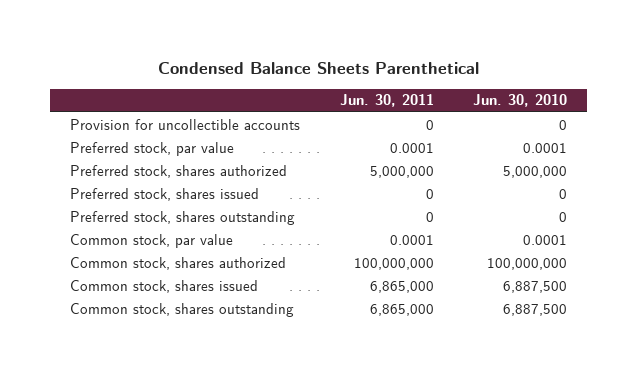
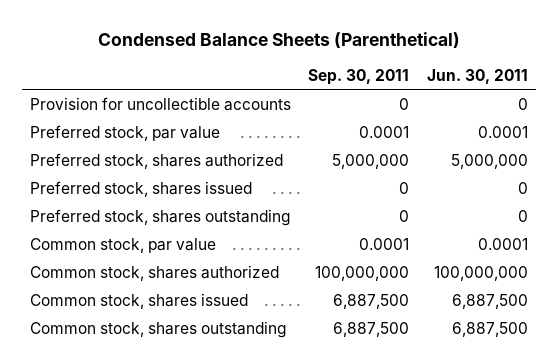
- Condensed Balance Sheets Parenthetical
+ Condensed Balance Sheets (Parenthetical)
- | Jun. 30, 2011 | Jun. 30, 2010
+ | Sep. 30, 2011 | Jun. 30, 2011
- Common stock, shares issued | 6,865,000 | 6,887,500
- Common stock, shares outstanding | 6,865,000 | 6,887,500
+ Common stock, shares issued | 6,887,500 | 6,887,500
+ Common stock, shares outstanding | 6,887,500 | 6,887,500

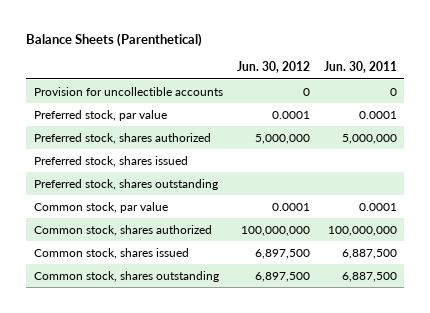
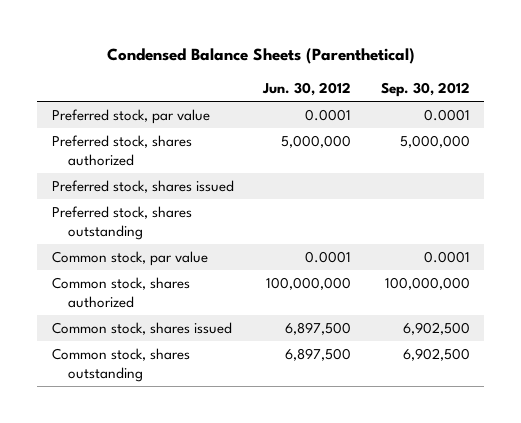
- Balance Sheets (Parenthetical)
+ Condensed Balance Sheets (Parenthetical)
- | Jun. 30, 2012 | Jun. 30, 2011
+ | Jun. 30, 2012 | Sep. 30, 2012
- Provision for uncollectible accounts | 0 | 0

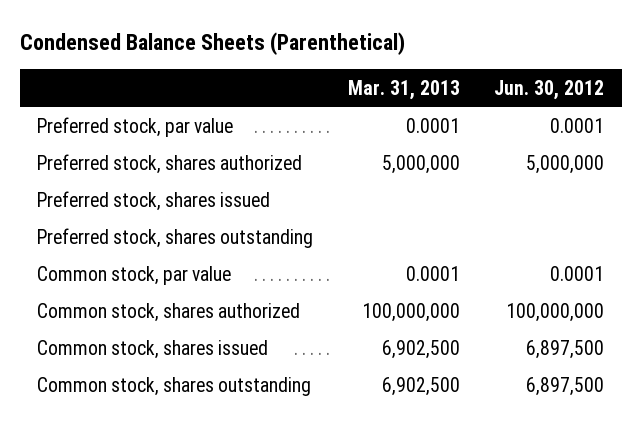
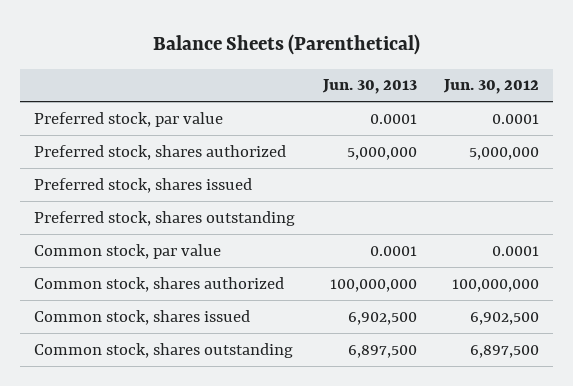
- Condensed Balance Sheets (Parenthetical)
+ Balance Sheets (Parenthetical)
- | Mar. 31, 2013 | Jun. 30, 2012
+ | Jun. 30, 2013 | Jun. 30, 2012
- Common stock, shares issued | 6,902,500 | 6,897,500
+ Common stock, shares issued | 6,902,500 | 6,902,500

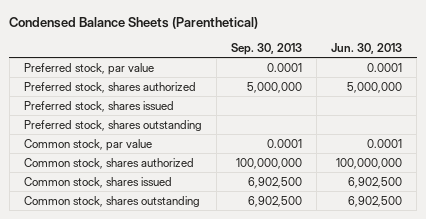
- Balance Sheets (Parenthetical)
+ Condensed Balance Sheets (Parenthetical)
- | Jun. 30, 2013 | Jun. 30, 2012
+ | Sep. 30, 2013 | Jun. 30, 2013
- Common stock, shares outstanding | 6,897,500 | 6,897,500
+ Common stock, shares outstanding | 6,902,500 | 6,902,500

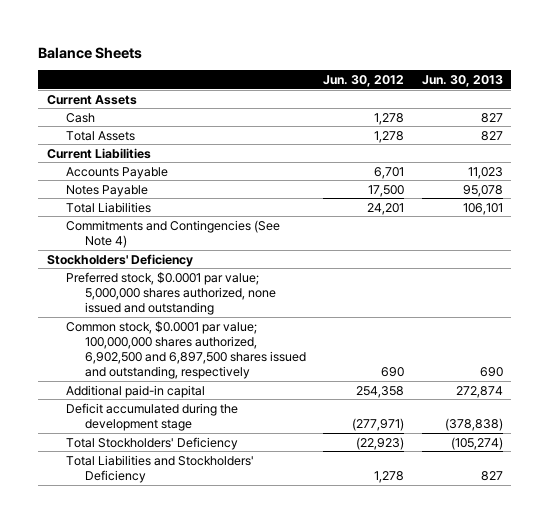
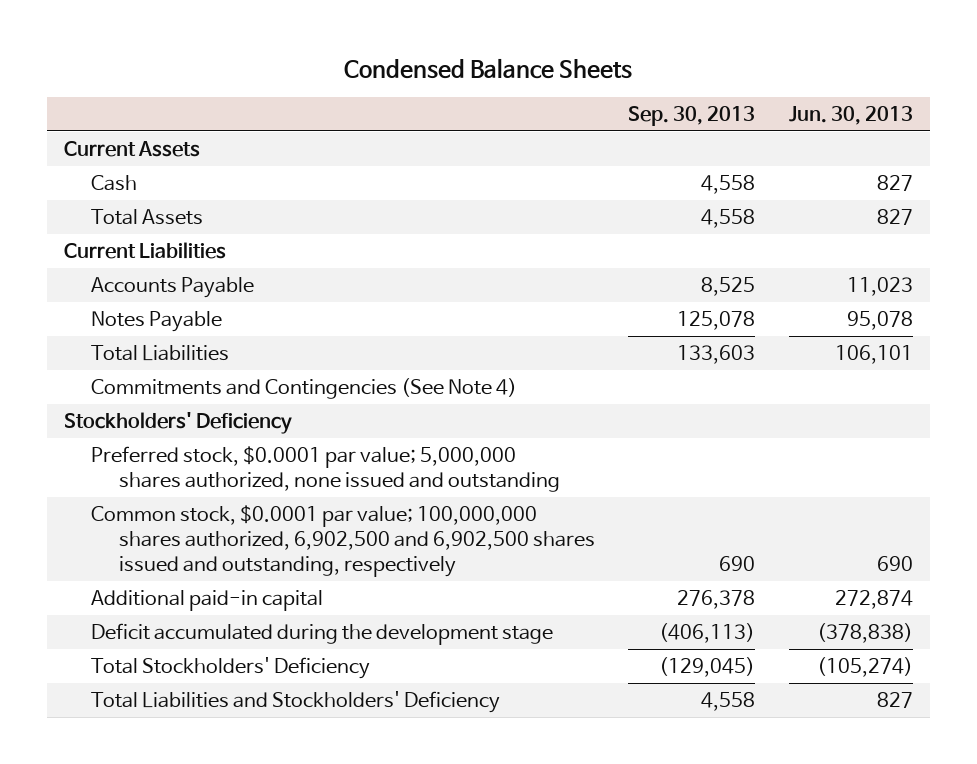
- Balance Sheets
+ Condensed Balance Sheets
- | Jun. 30, 2012 | Jun. 30, 2013
+ | Sep. 30, 2013 | Jun. 30, 2013
- Common stock, $0.0001 par value; 100,000,000 shares authorized, 6,902,500 and 6,897,500 shares issued and outstanding, respectively | 690 | 690
+ Common stock, $0.0001 par value; 100,000,000 shares authorized, 6,902,500 and 6,902,500 shares issued and outstanding, respectively | 690 | 690

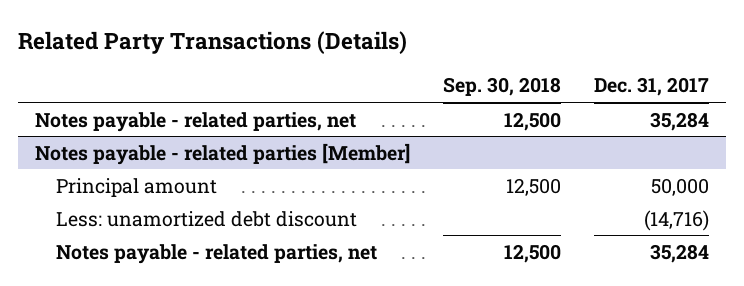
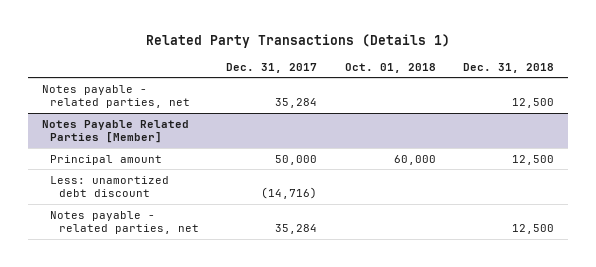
- Related Party Transactions (Details)
+ Related Party Transactions (Details 1)
- | Sep. 30, 2018 | Dec. 31, 2017
+ | Dec. 31, 2017 | Oct. 01, 2018 | Dec. 31, 2018
- Notes payable - related parties [Member]
+ Notes Payable Related Parties [Member]

